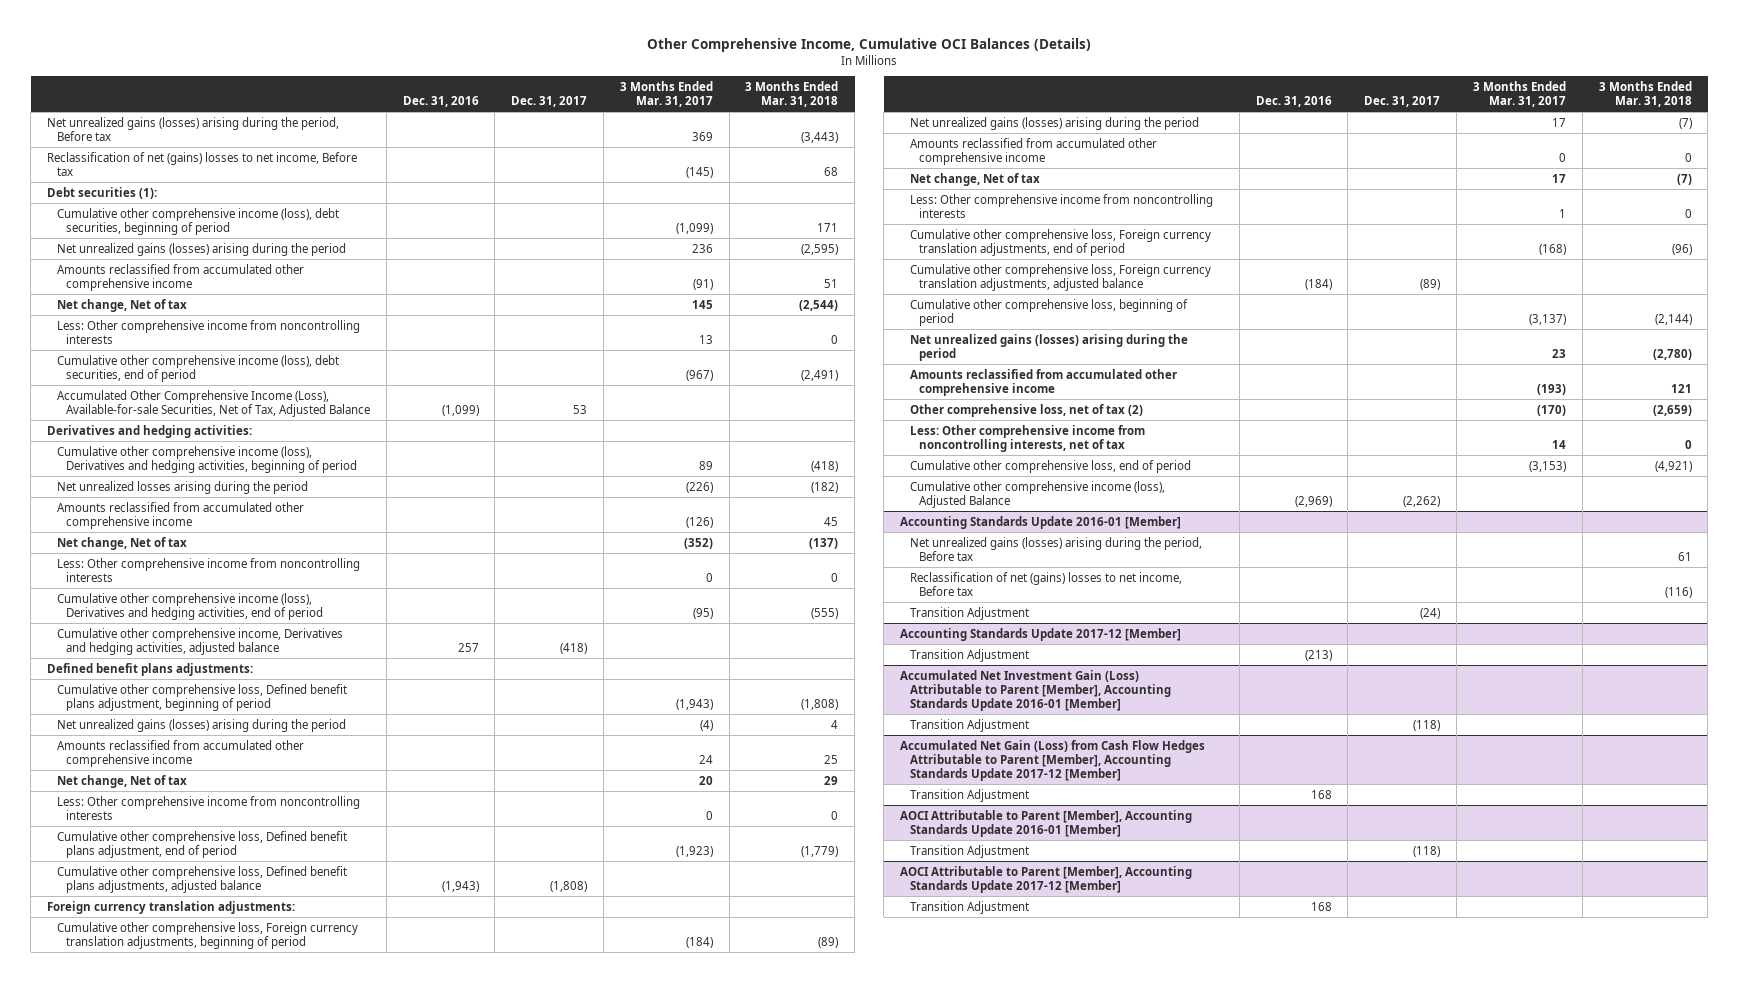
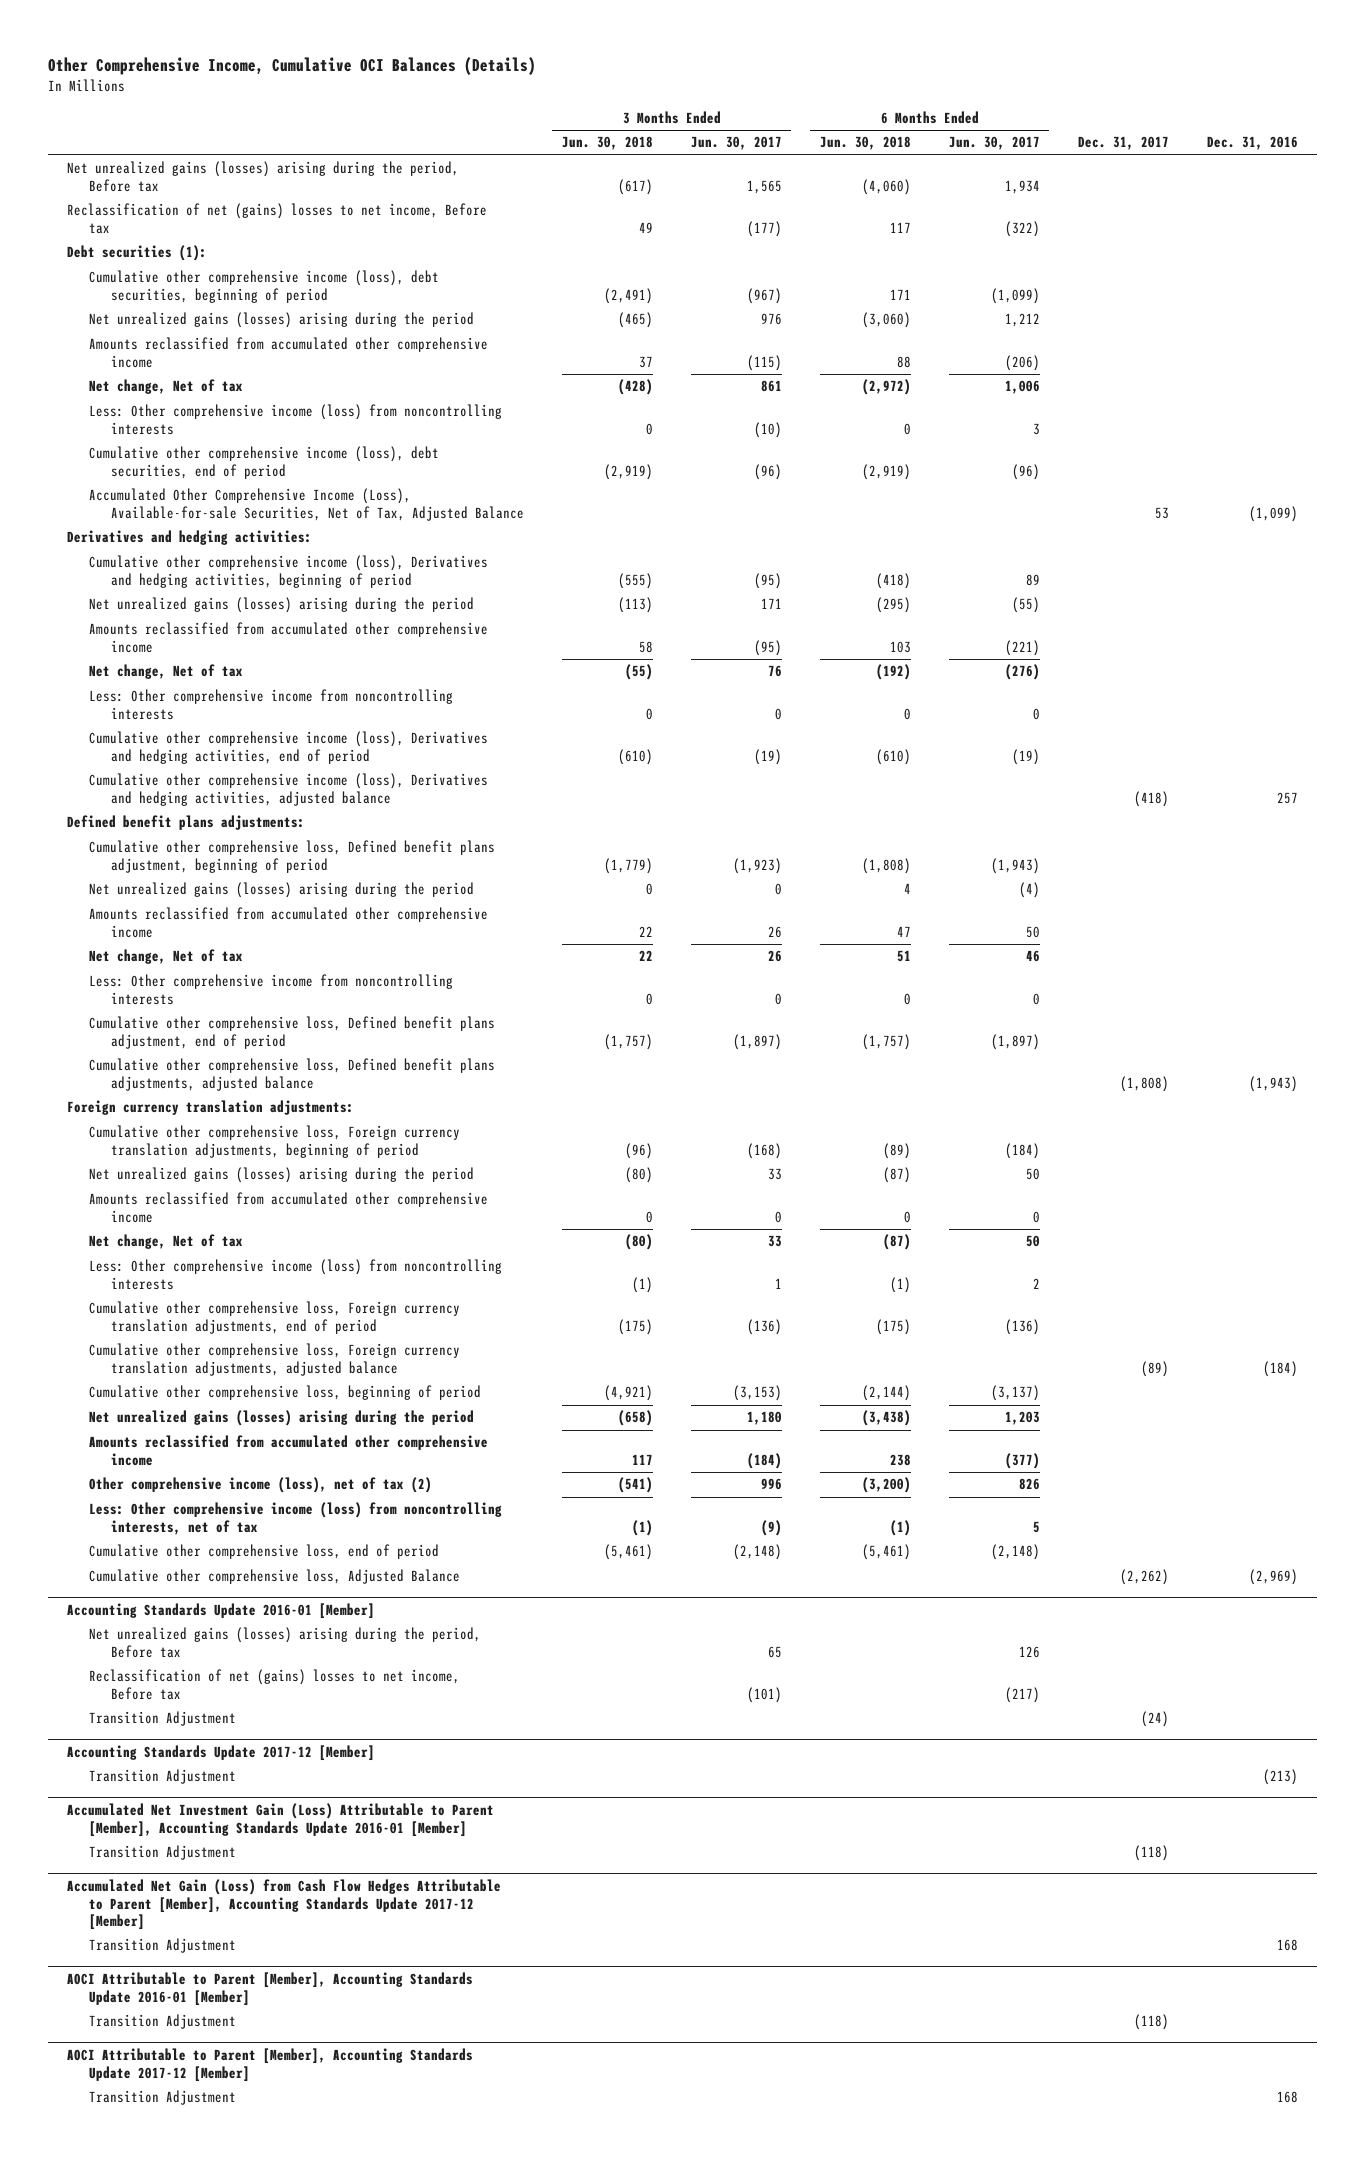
- | Dec. 31, 2016 | Dec. 31, 2017 | 3 Months Ended Mar. 31, 2017 | 3 Months Ended Mar. 31, 2018
+ | 3 Months Ended Jun. 30, 2018 | 3 Months Ended Jun. 30, 2017 | 6 Months Ended Jun. 30, 2018 | 6 Months Ended Jun. 30, 2017 | Dec. 31, 2017 | Dec. 31, 2016
- Less: Other comprehensive income from noncontrolling interests | | | 13 | 0
+ Less: Other comprehensive income (loss) from noncontrolling interests | 0 | (10) | 0 | 3 | |
- Net unrealized losses arising during the period | | | (226) | (182)
+ Net unrealized gains (losses) arising during the period | (113) | 171 | (295) | (55) | |
- Cumulative other comprehensive income, Derivatives and hedging activities, adjusted balance | 257 | (418) | |
+ Cumulative other comprehensive income (loss), Derivatives and hedging activities, adjusted balance | | | | | (418) | 257
- Less: Other comprehensive income from noncontrolling interests | | | 1 | 0
+ Less: Other comprehensive income (loss) from noncontrolling interests | (1) | 1 | (1) | 2 | |
- Other comprehensive loss, net of tax (2) | | | (170) | (2,659)
- Less: Other comprehensive income from noncontrolling interests, net of tax | | | 14 | 0
+ Other comprehensive income (loss), net of tax (2) | (541) | 996 | (3,200) | 826 | |
+ Less: Other comprehensive income (loss) from noncontrolling interests, net of tax | (1) | (9) | (1) | 5 | |
- Cumulative other comprehensive income (loss), Adjusted Balance | (2,969) | (2,262) | |
+ Cumulative other comprehensive loss, Adjusted Balance | | | | | (2,262) | (2,969)

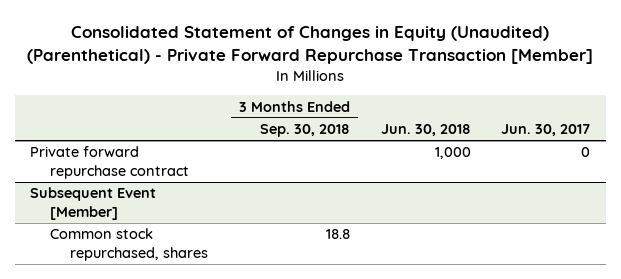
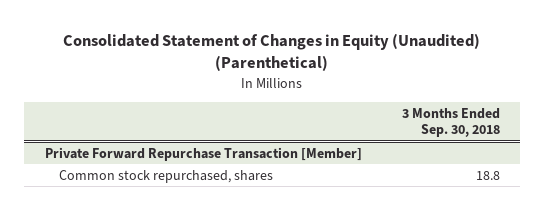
- Consolidated Statement of Changes in Equity (Unaudited) (Parenthetical) - Private Forward Repurchase Transaction [Member]
+ Consolidated Statement of Changes in Equity (Unaudited) (Parenthetical)
- | 3 Months Ended Sep. 30, 2018 | Jun. 30, 2018 | Jun. 30, 2017
+ | 3 Months Ended Sep. 30, 2018
- Private forward repurchase contract | | 1,000 | 0
- Subsequent Event [Member]
+ Private Forward Repurchase Transaction [Member]

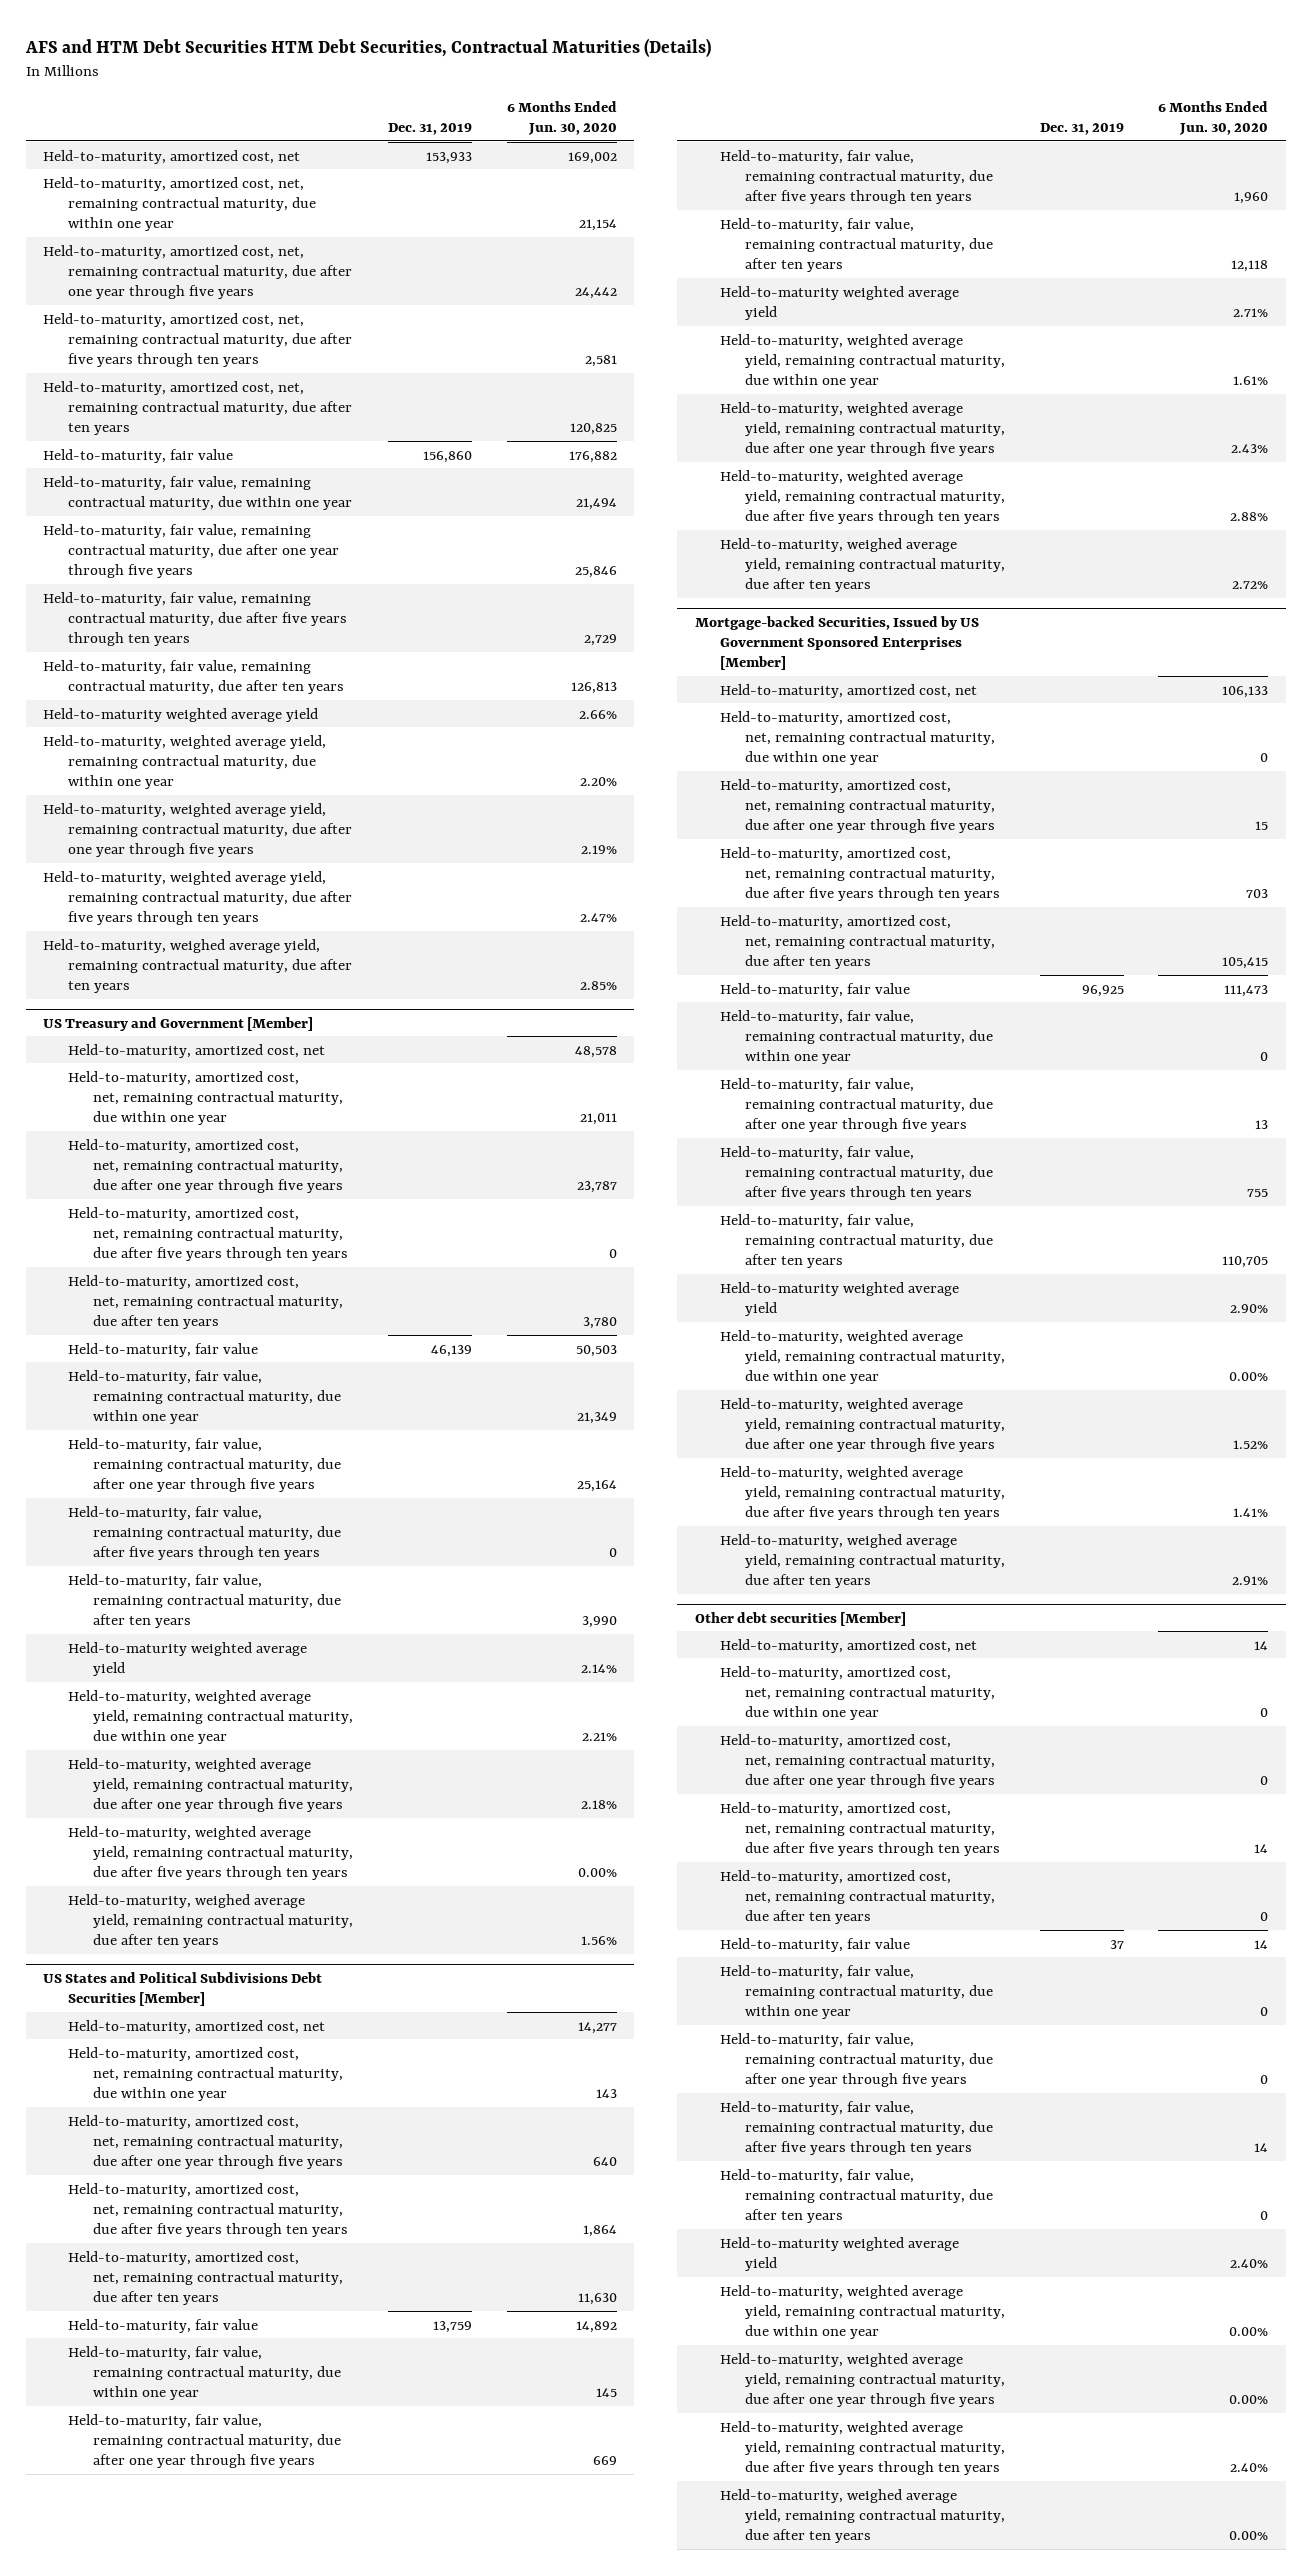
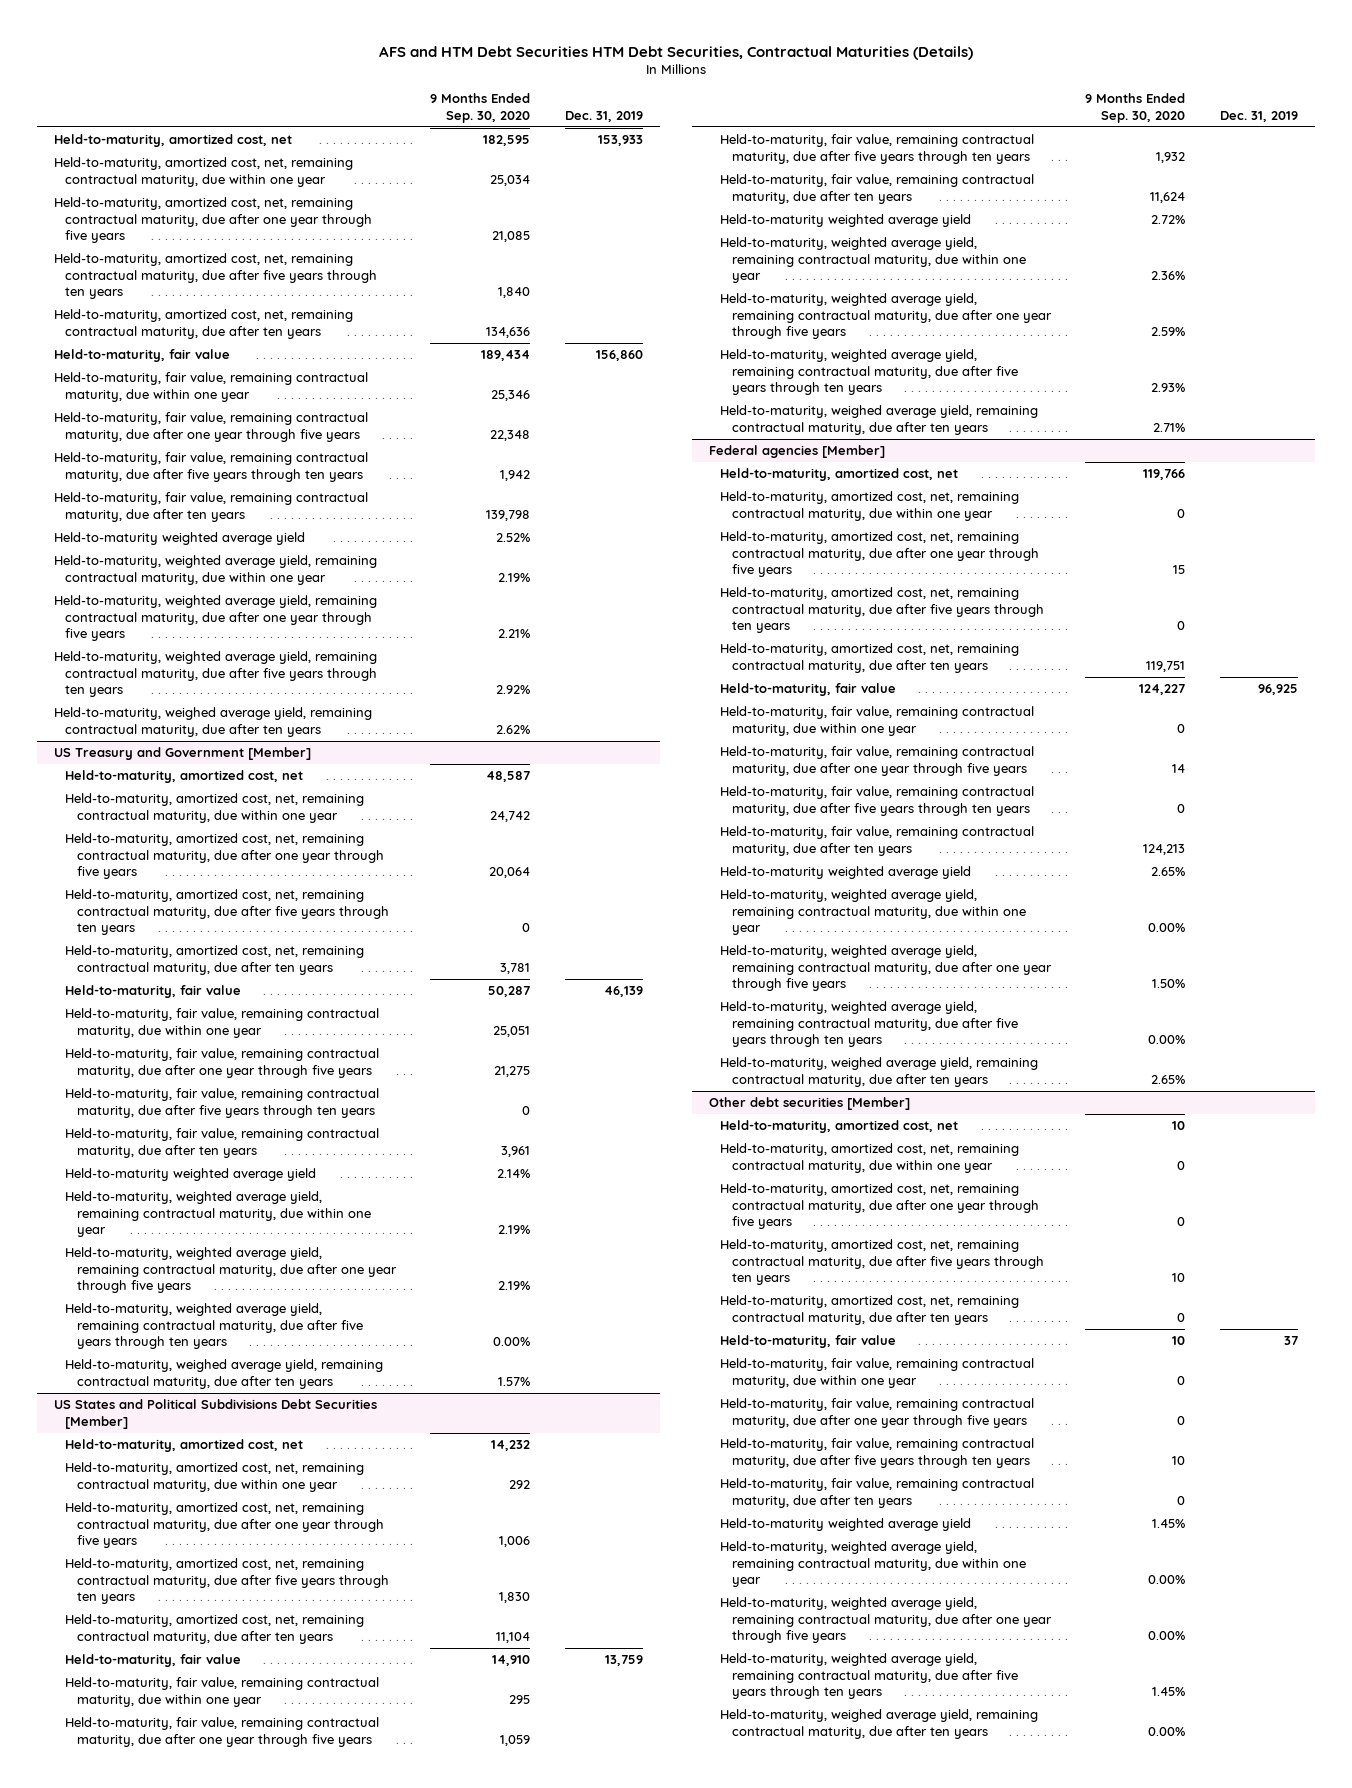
- | Dec. 31, 2019 | 6 Months Ended Jun. 30, 2020
+ | 9 Months Ended Sep. 30, 2020 | Dec. 31, 2019
- Mortgage-backed Securities, Issued by US Government Sponsored Enterprises [Member]
+ Federal agencies [Member]

